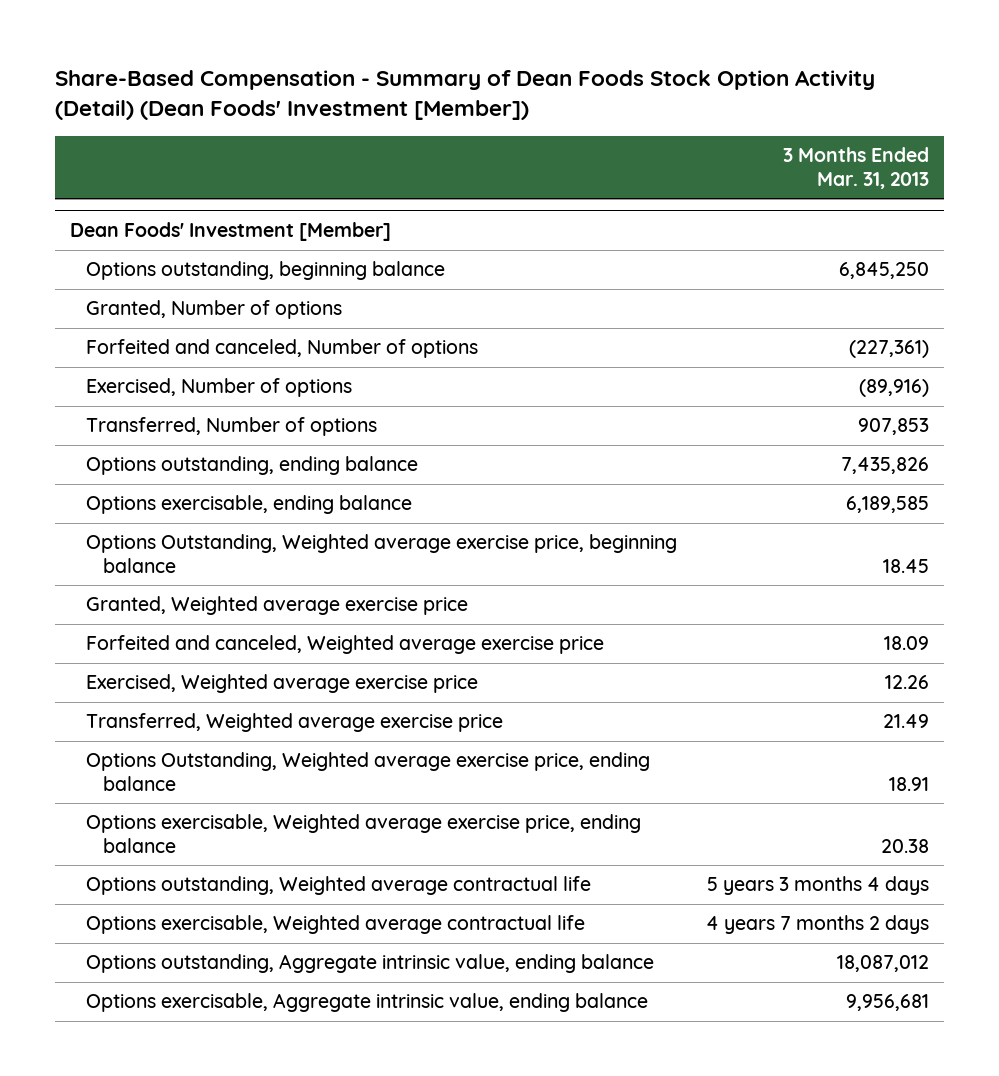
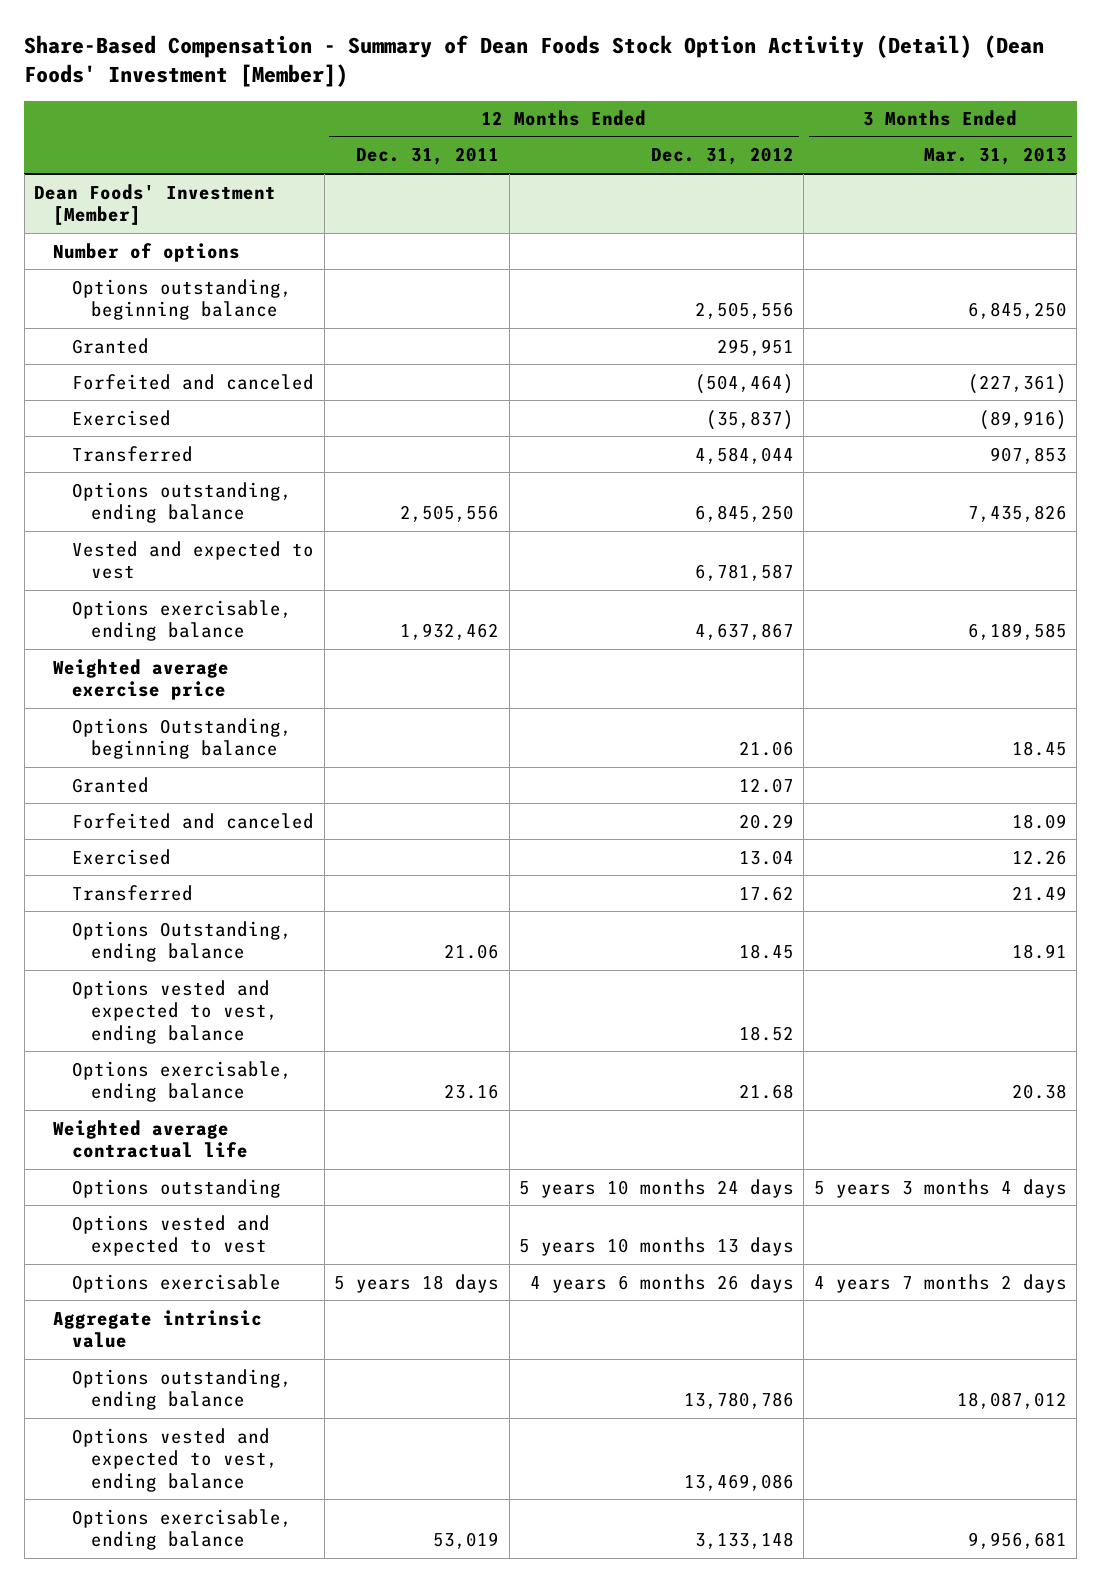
- | 3 Months Ended Mar. 31, 2013
+ | 12 Months Ended Dec. 31, 2011 | 12 Months Ended Dec. 31, 2012 | 3 Months Ended Mar. 31, 2013
@ Dean Foods' Investment [Member]
+ Number of options
- Granted, Number of options
- Forfeited and canceled, Number of options | (227,361)
- Exercised, Number of options | (89,916)
- Transferred, Number of options | 907,853
+ Granted | | 295,951 |
+ Forfeited and canceled | | (504,464) | (227,361)
+ Exercised | | (35,837) | (89,916)
+ Transferred | | 4,584,044 | 907,853
+ Vested and expected to vest | | 6,781,587 |
- Options Outstanding, Weighted average exercise price, beginning balance | 18.45
- Granted, Weighted average exercise price
- Forfeited and canceled, Weighted average exercise price | 18.09
- Exercised, Weighted average exercise price | 12.26
- Transferred, Weighted average exercise price | 21.49
- Options Outstanding, Weighted average exercise price, ending balance | 18.91
- Options exercisable, Weighted average exercise price, ending balance | 20.38
- Options outstanding, Weighted average contractual life | 5 years 3 months 4 days
- Options exercisable, Weighted average contractual life | 4 years 7 months 2 days
- Options outstanding, Aggregate intrinsic value, ending balance | 18,087,012
- Options exercisable, Aggregate intrinsic value, ending balance | 9,956,681
+ Weighted average exercise price
+ Options Outstanding, beginning balance | | 21.06 | 18.45
+ Granted | | 12.07 |
+ Forfeited and canceled | | 20.29 | 18.09
+ Exercised | | 13.04 | 12.26
+ Transferred | | 17.62 | 21.49
+ Options Outstanding, ending balance | 21.06 | 18.45 | 18.91
+ Options vested and expected to vest, ending balance | | 18.52 |
+ Options exercisable, ending balance | 23.16 | 21.68 | 20.38
+ Weighted average contractual life
+ Options outstanding | | 5 years 10 months 24 days | 5 years 3 months 4 days
+ Options vested and expected to vest | | 5 years 10 months 13 days |
+ Options exercisable | 5 years 18 days | 4 years 6 months 26 days | 4 years 7 months 2 days
+ Aggregate intrinsic value
+ Options outstanding, ending balance | | 13,780,786 | 18,087,012
+ Options vested and expected to vest, ending balance | | 13,469,086 |
+ Options exercisable, ending balance | 53,019 | 3,133,148 | 9,956,681

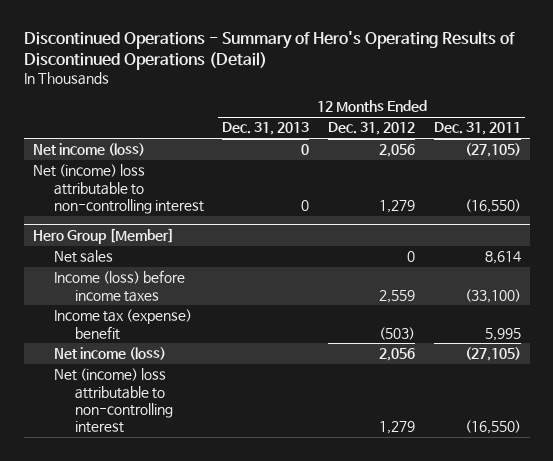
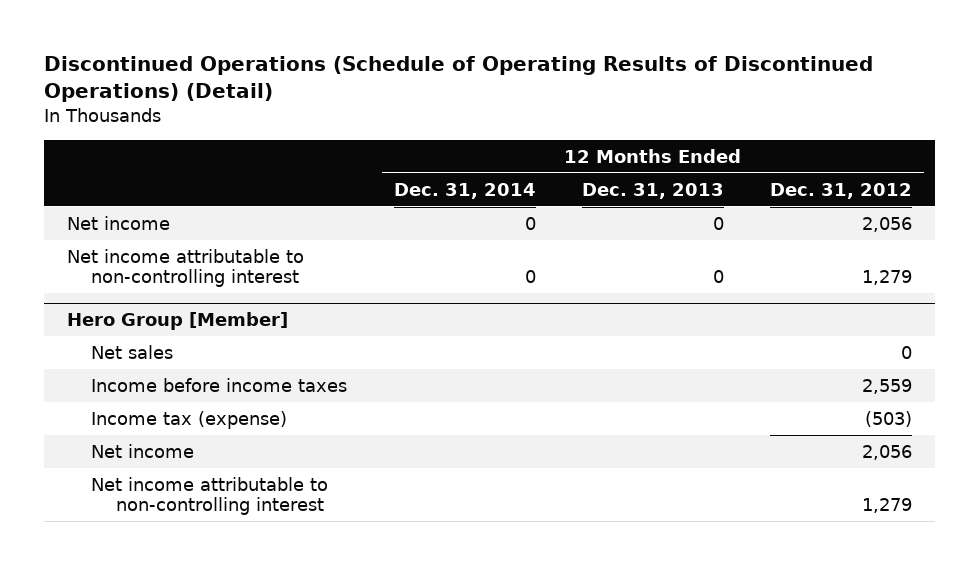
- Discontinued Operations - Summary of Hero's Operating Results of Discontinued Operations (Detail)
+ Discontinued Operations (Schedule of Operating Results of Discontinued Operations) (Detail)
- | 12 Months Ended Dec. 31, 2013 | 12 Months Ended Dec. 31, 2012 | 12 Months Ended Dec. 31, 2011
+ | 12 Months Ended Dec. 31, 2014 | 12 Months Ended Dec. 31, 2013 | 12 Months Ended Dec. 31, 2012
- Net income (loss) | 0 | 2,056 | (27,105)
- Net (income) loss attributable to non-controlling interest | 0 | 1,279 | (16,550)
+ Net income | 0 | 0 | 2,056
+ Net income attributable to non-controlling interest | 0 | 0 | 1,279
@ Hero Group [Member]
- Income (loss) before income taxes | | 2,559 | (33,100)
- Income tax (expense) benefit | | (503) | 5,995
- Net income (loss) | | 2,056 | (27,105)
- Net (income) loss attributable to non-controlling interest | | 1,279 | (16,550)
+ Income before income taxes | | | 2,559
+ Income tax (expense) | | | (503)
+ Net income | | | 2,056
+ Net income attributable to non-controlling interest | | | 1,279

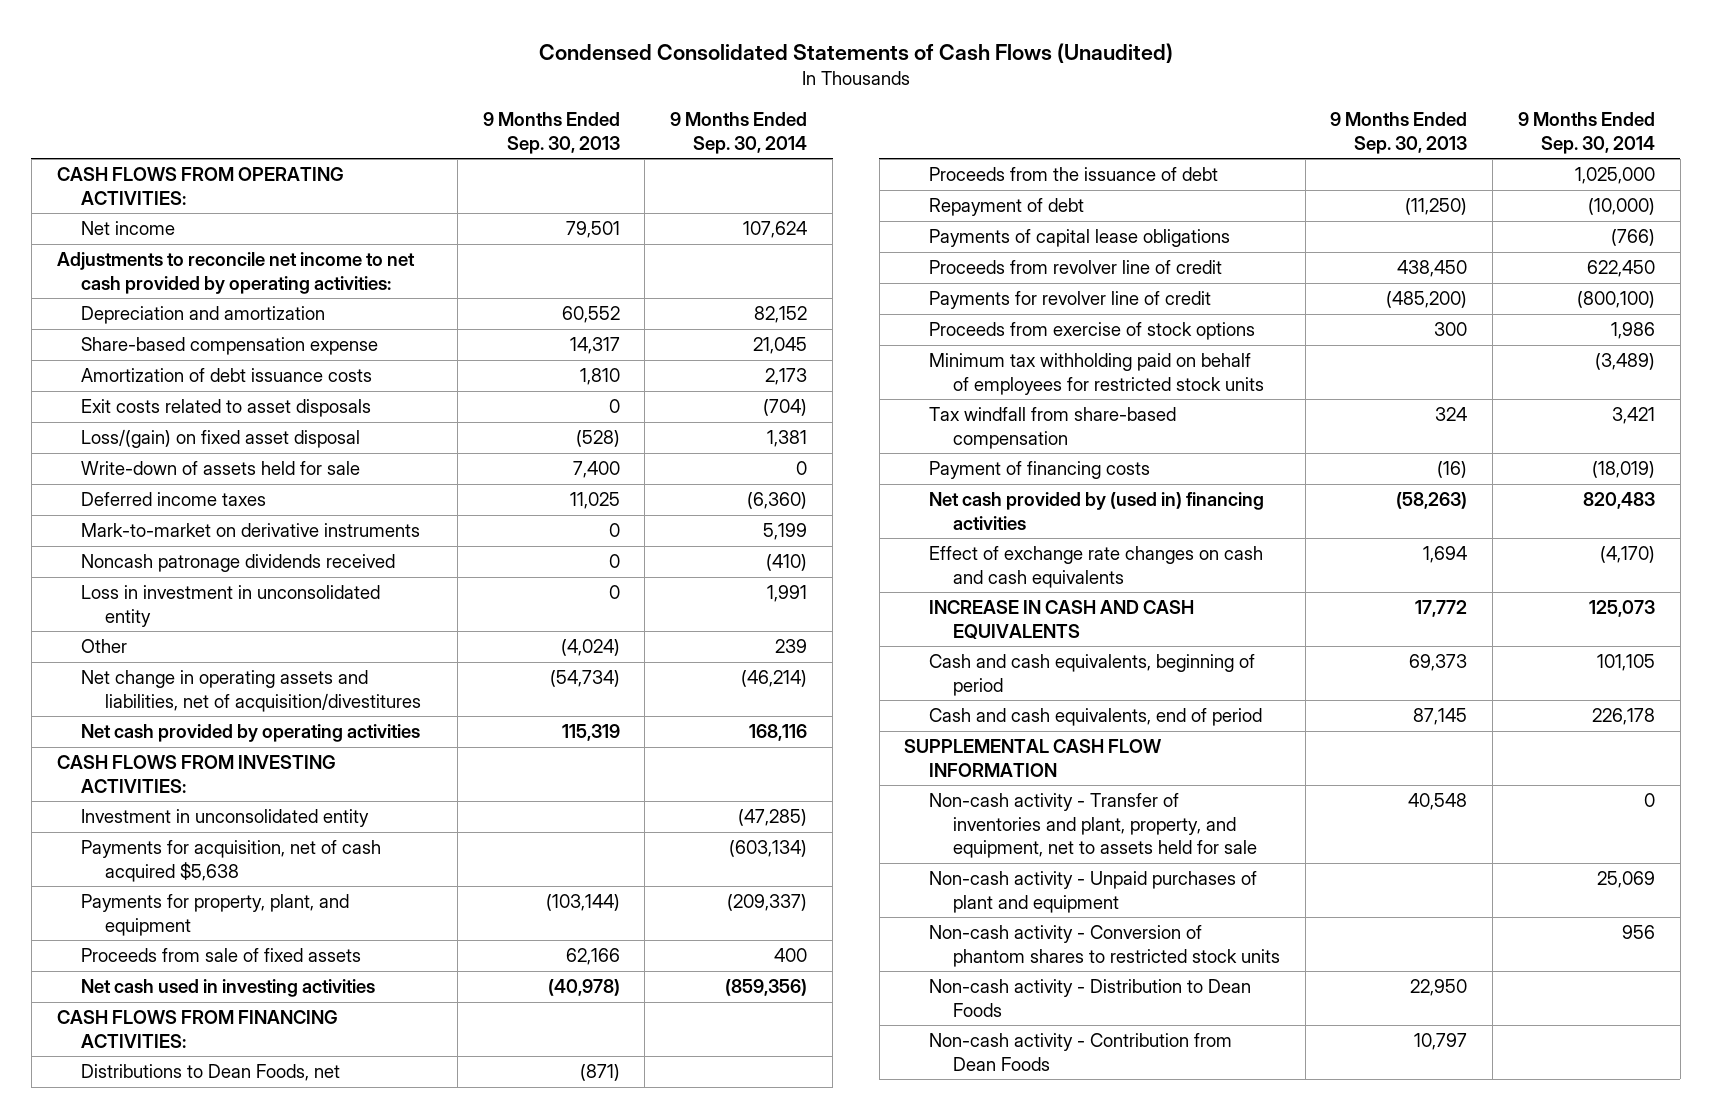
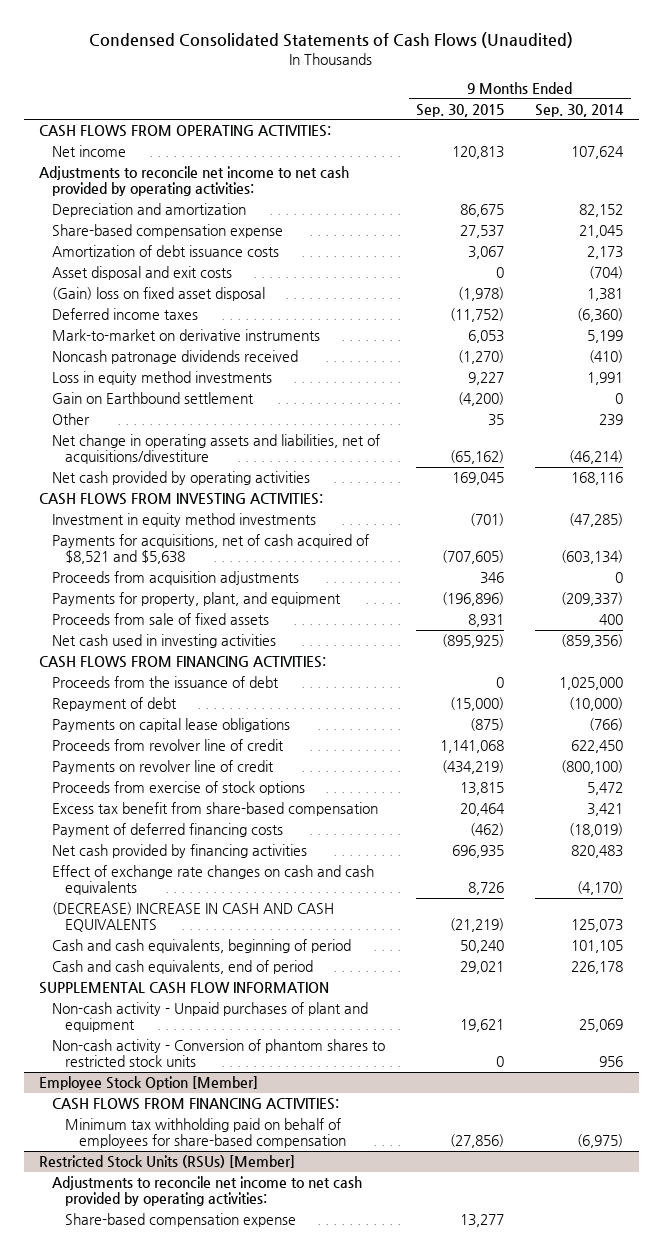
- | 9 Months Ended Sep. 30, 2013 | 9 Months Ended Sep. 30, 2014
+ | 9 Months Ended Sep. 30, 2015 | 9 Months Ended Sep. 30, 2014
- Exit costs related to asset disposals | 0 | (704)
- Loss/(gain) on fixed asset disposal | (528) | 1,381
- Write-down of assets held for sale | 7,400 | 0
+ Asset disposal and exit costs | 0 | (704)
+ (Gain) loss on fixed asset disposal | (1,978) | 1,381
- Loss in investment in unconsolidated entity | 0 | 1,991
+ Loss in equity method investments | 9,227 | 1,991
+ Gain on Earthbound settlement | (4,200) | 0
- Net change in operating assets and liabilities, net of acquisition/divestitures | (54,734) | (46,214)
+ Net change in operating assets and liabilities, net of acquisitions/divestiture | (65,162) | (46,214)
- Investment in unconsolidated entity | | (47,285)
- Payments for acquisition, net of cash acquired $5,638 | | (603,134)
+ Investment in equity method investments | (701) | (47,285)
+ Payments for acquisitions, net of cash acquired of $8,521 and $5,638 | (707,605) | (603,134)
+ Proceeds from acquisition adjustments | 346 | 0
- Distributions to Dean Foods, net | (871) |
- Payments of capital lease obligations | | (766)
+ Payments on capital lease obligations | (875) | (766)
- Payments for revolver line of credit | (485,200) | (800,100)
- Proceeds from exercise of stock options | 300 | 1,986
- Minimum tax withholding paid on behalf of employees for restricted stock units | | (3,489)
- Tax windfall from share-based compensation | 324 | 3,421
- Payment of financing costs | (16) | (18,019)
- Net cash provided by (used in) financing activities | (58,263) | 820,483
+ Payments on revolver line of credit | (434,219) | (800,100)
+ Proceeds from exercise of stock options | 13,815 | 5,472
+ Excess tax benefit from share-based compensation | 20,464 | 3,421
+ Payment of deferred financing costs | (462) | (18,019)
+ Net cash provided by financing activities | 696,935 | 820,483
- INCREASE IN CASH AND CASH EQUIVALENTS | 17,772 | 125,073
+ (DECREASE) INCREASE IN CASH AND CASH EQUIVALENTS | (21,219) | 125,073
- Non-cash activity - Transfer of inventories and plant, property, and equipment, net to assets held for sale | 40,548 | 0
- Non-cash activity - Distribution to Dean Foods | 22,950 |
- Non-cash activity - Contribution from Dean Foods | 10,797 |
+ Employee Stock Option [Member]
+ CASH FLOWS FROM FINANCING ACTIVITIES:
+ Minimum tax withholding paid on behalf of employees for share-based compensation | (27,856) | (6,975)
+ Restricted Stock Units (RSUs) [Member]
+ Adjustments to reconcile net income to net cash provided by operating activities:
+ Share-based compensation expense | 13,277 |

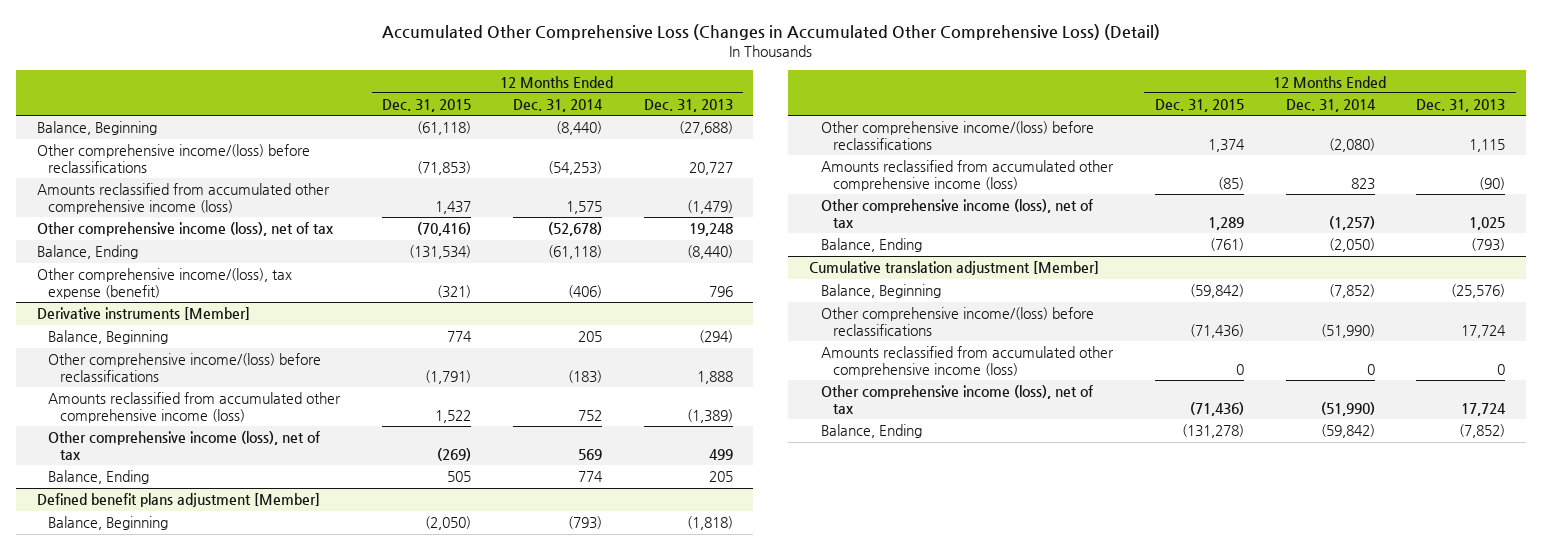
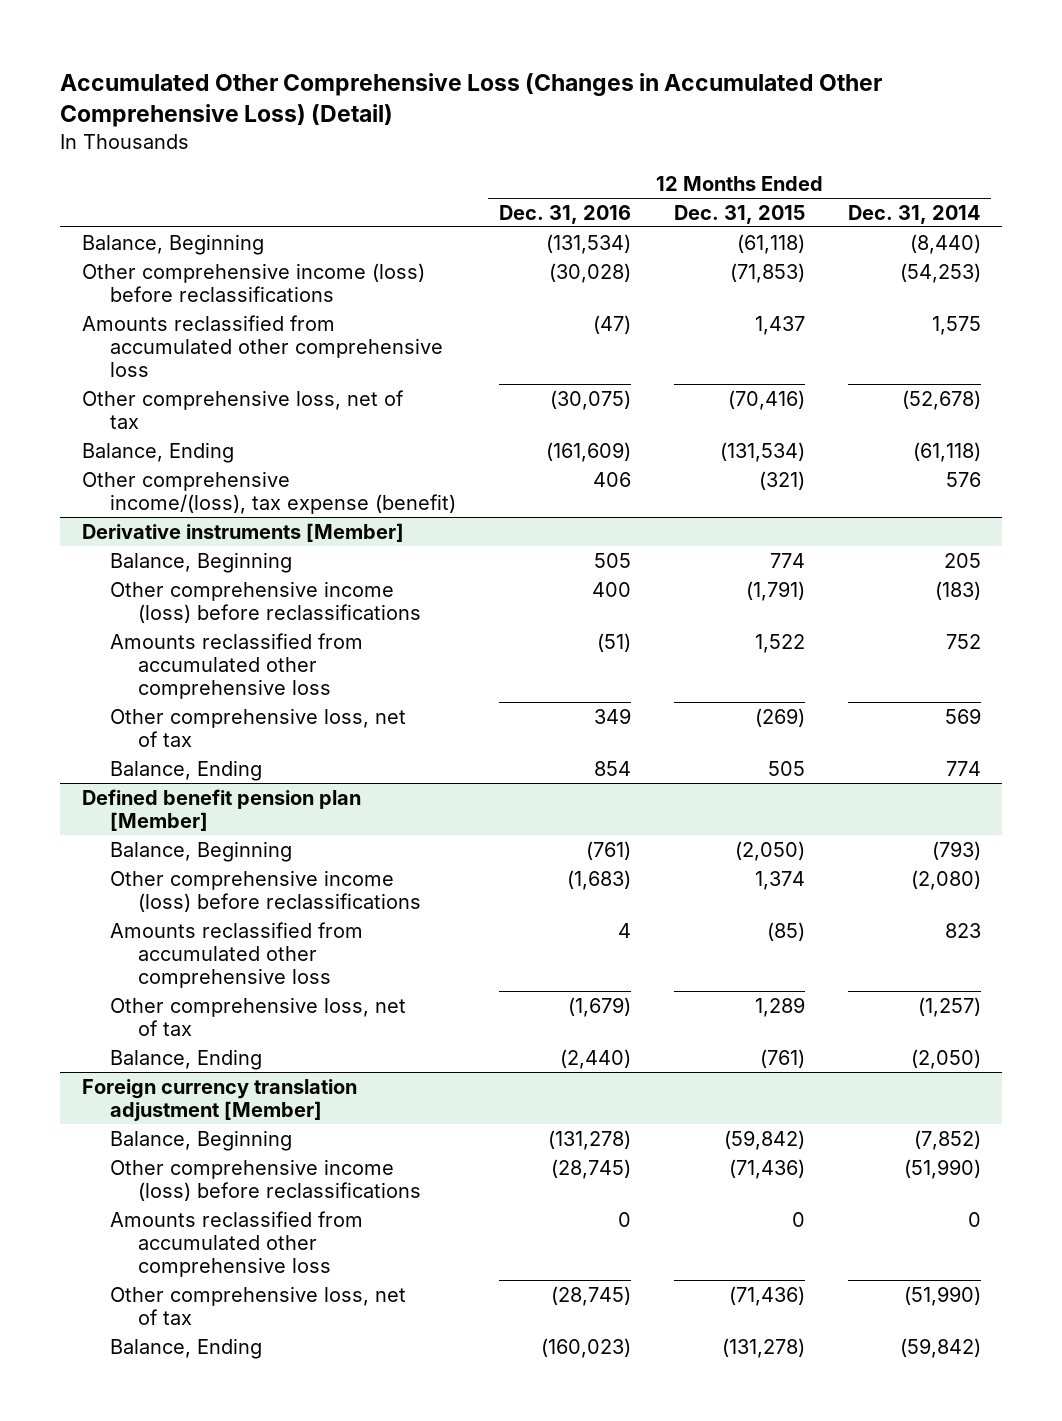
- | 12 Months Ended Dec. 31, 2015 | 12 Months Ended Dec. 31, 2014 | 12 Months Ended Dec. 31, 2013
+ | 12 Months Ended Dec. 31, 2016 | 12 Months Ended Dec. 31, 2015 | 12 Months Ended Dec. 31, 2014
- Other comprehensive income/(loss) before reclassifications | (71,853) | (54,253) | 20,727
- Amounts reclassified from accumulated other comprehensive income (loss) | 1,437 | 1,575 | (1,479)
- Other comprehensive income (loss), net of tax | (70,416) | (52,678) | 19,248
+ Other comprehensive income (loss) before reclassifications | (30,028) | (71,853) | (54,253)
+ Amounts reclassified from accumulated other comprehensive loss | (47) | 1,437 | 1,575
+ Other comprehensive loss, net of tax | (30,075) | (70,416) | (52,678)
- Other comprehensive income/(loss), tax expense (benefit) | (321) | (406) | 796
+ Other comprehensive income/(loss), tax expense (benefit) | 406 | (321) | 576
@ Derivative instruments [Member]
- Other comprehensive income/(loss) before reclassifications | (1,791) | (183) | 1,888
- Amounts reclassified from accumulated other comprehensive income (loss) | 1,522 | 752 | (1,389)
- Other comprehensive income (loss), net of tax | (269) | 569 | 499
+ Other comprehensive income (loss) before reclassifications | 400 | (1,791) | (183)
+ Amounts reclassified from accumulated other comprehensive loss | (51) | 1,522 | 752
+ Other comprehensive loss, net of tax | 349 | (269) | 569
- Defined benefit plans adjustment [Member]
+ Defined benefit pension plan [Member]
- Other comprehensive income/(loss) before reclassifications | 1,374 | (2,080) | 1,115
- Amounts reclassified from accumulated other comprehensive income (loss) | (85) | 823 | (90)
- Other comprehensive income (loss), net of tax | 1,289 | (1,257) | 1,025
+ Other comprehensive income (loss) before reclassifications | (1,683) | 1,374 | (2,080)
+ Amounts reclassified from accumulated other comprehensive loss | 4 | (85) | 823
+ Other comprehensive loss, net of tax | (1,679) | 1,289 | (1,257)
- Cumulative translation adjustment [Member]
+ Foreign currency translation adjustment [Member]
- Other comprehensive income/(loss) before reclassifications | (71,436) | (51,990) | 17,724
- Amounts reclassified from accumulated other comprehensive income (loss) | 0 | 0 | 0
- Other comprehensive income (loss), net of tax | (71,436) | (51,990) | 17,724
+ Other comprehensive income (loss) before reclassifications | (28,745) | (71,436) | (51,990)
+ Amounts reclassified from accumulated other comprehensive loss | 0 | 0 | 0
+ Other comprehensive loss, net of tax | (28,745) | (71,436) | (51,990)

